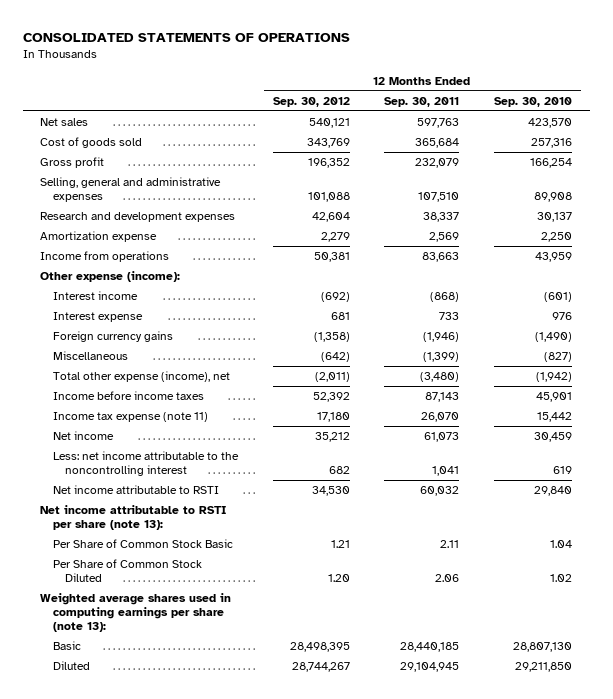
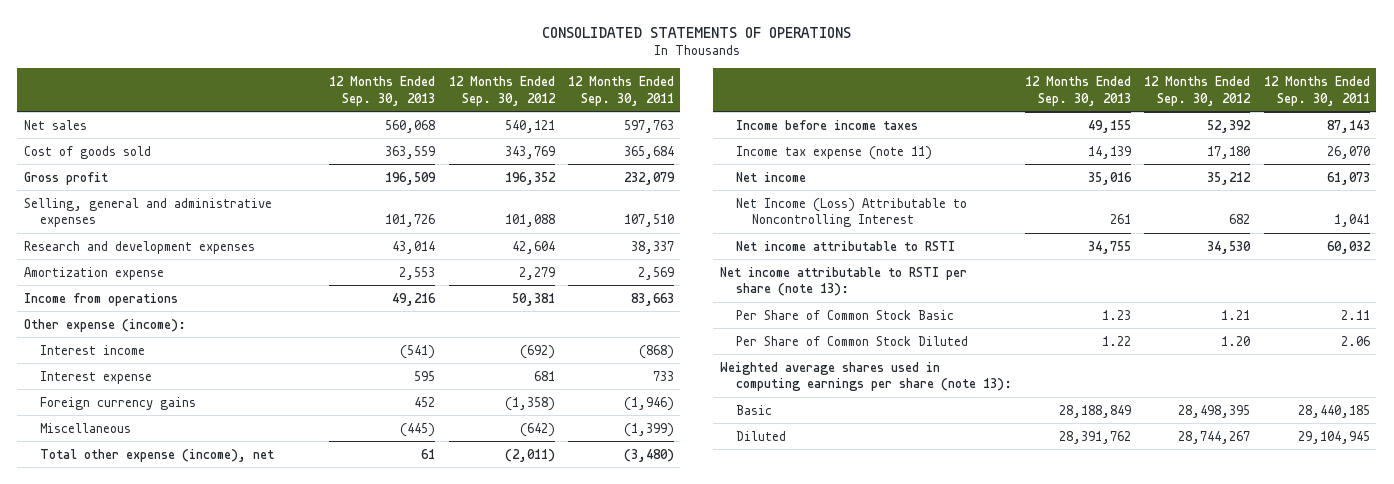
- | 12 Months Ended Sep. 30, 2012 | 12 Months Ended Sep. 30, 2011 | 12 Months Ended Sep. 30, 2010
+ | 12 Months Ended Sep. 30, 2013 | 12 Months Ended Sep. 30, 2012 | 12 Months Ended Sep. 30, 2011
- Less: net income attributable to the noncontrolling interest | 682 | 1,041 | 619
+ Net Income (Loss) Attributable to Noncontrolling Interest | 261 | 682 | 1,041

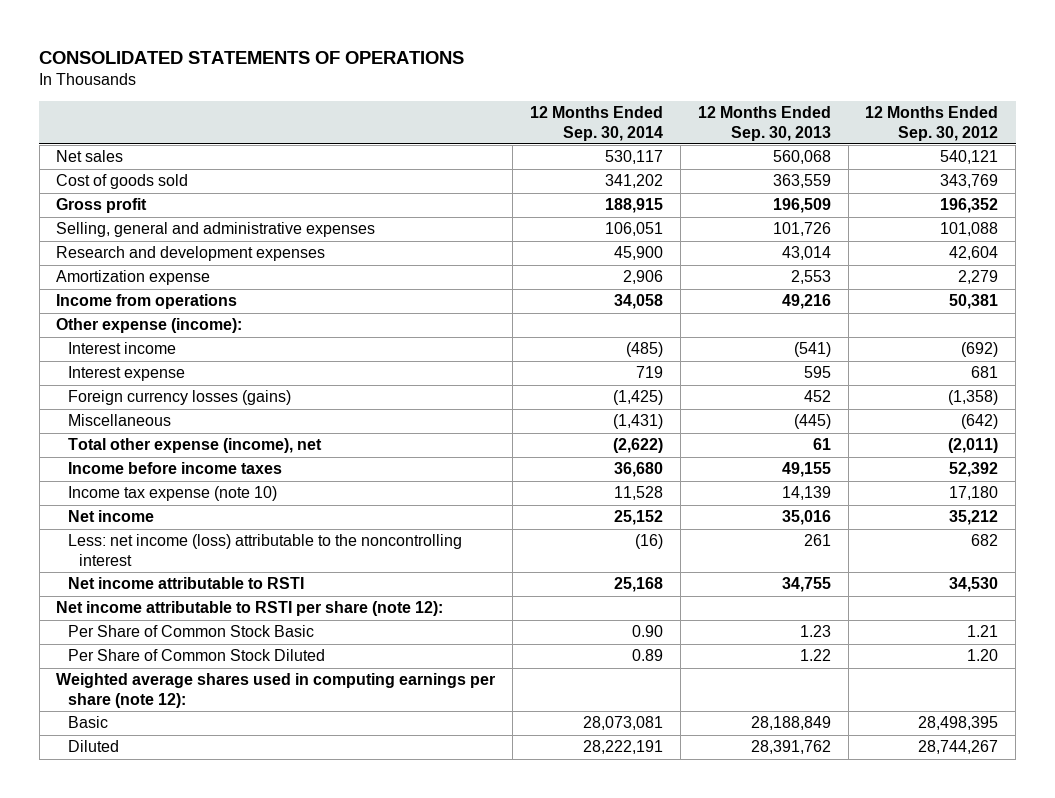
- | 12 Months Ended Sep. 30, 2013 | 12 Months Ended Sep. 30, 2012 | 12 Months Ended Sep. 30, 2011
+ | 12 Months Ended Sep. 30, 2014 | 12 Months Ended Sep. 30, 2013 | 12 Months Ended Sep. 30, 2012
- Foreign currency gains | 452 | (1,358) | (1,946)
+ Foreign currency losses (gains) | (1,425) | 452 | (1,358)
- Income tax expense (note 11) | 14,139 | 17,180 | 26,070
+ Income tax expense (note 10) | 11,528 | 14,139 | 17,180
- Net Income (Loss) Attributable to Noncontrolling Interest | 261 | 682 | 1,041
+ Less: net income (loss) attributable to the noncontrolling interest | (16) | 261 | 682
- Net income attributable to RSTI per share (note 13):
+ Net income attributable to RSTI per share (note 12):
- Weighted average shares used in computing earnings per share (note 13):
+ Weighted average shares used in computing earnings per share (note 12):

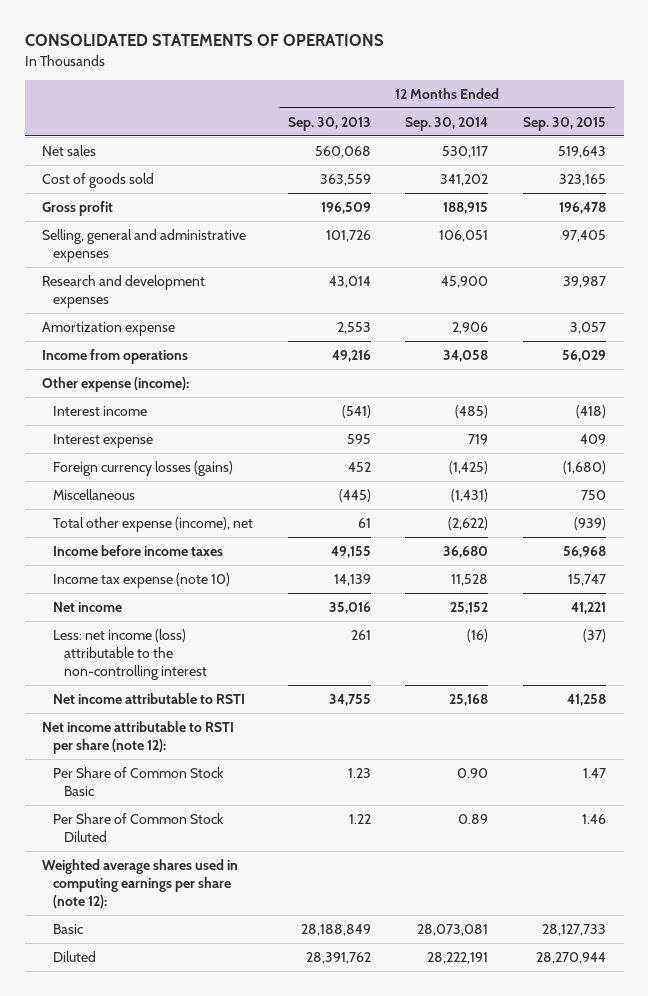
- | 12 Months Ended Sep. 30, 2014 | 12 Months Ended Sep. 30, 2013 | 12 Months Ended Sep. 30, 2012
+ | 12 Months Ended Sep. 30, 2013 | 12 Months Ended Sep. 30, 2014 | 12 Months Ended Sep. 30, 2015
- Less: net income (loss) attributable to the noncontrolling interest | (16) | 261 | 682
+ Less: net income (loss) attributable to the non-controlling interest | 261 | (16) | (37)

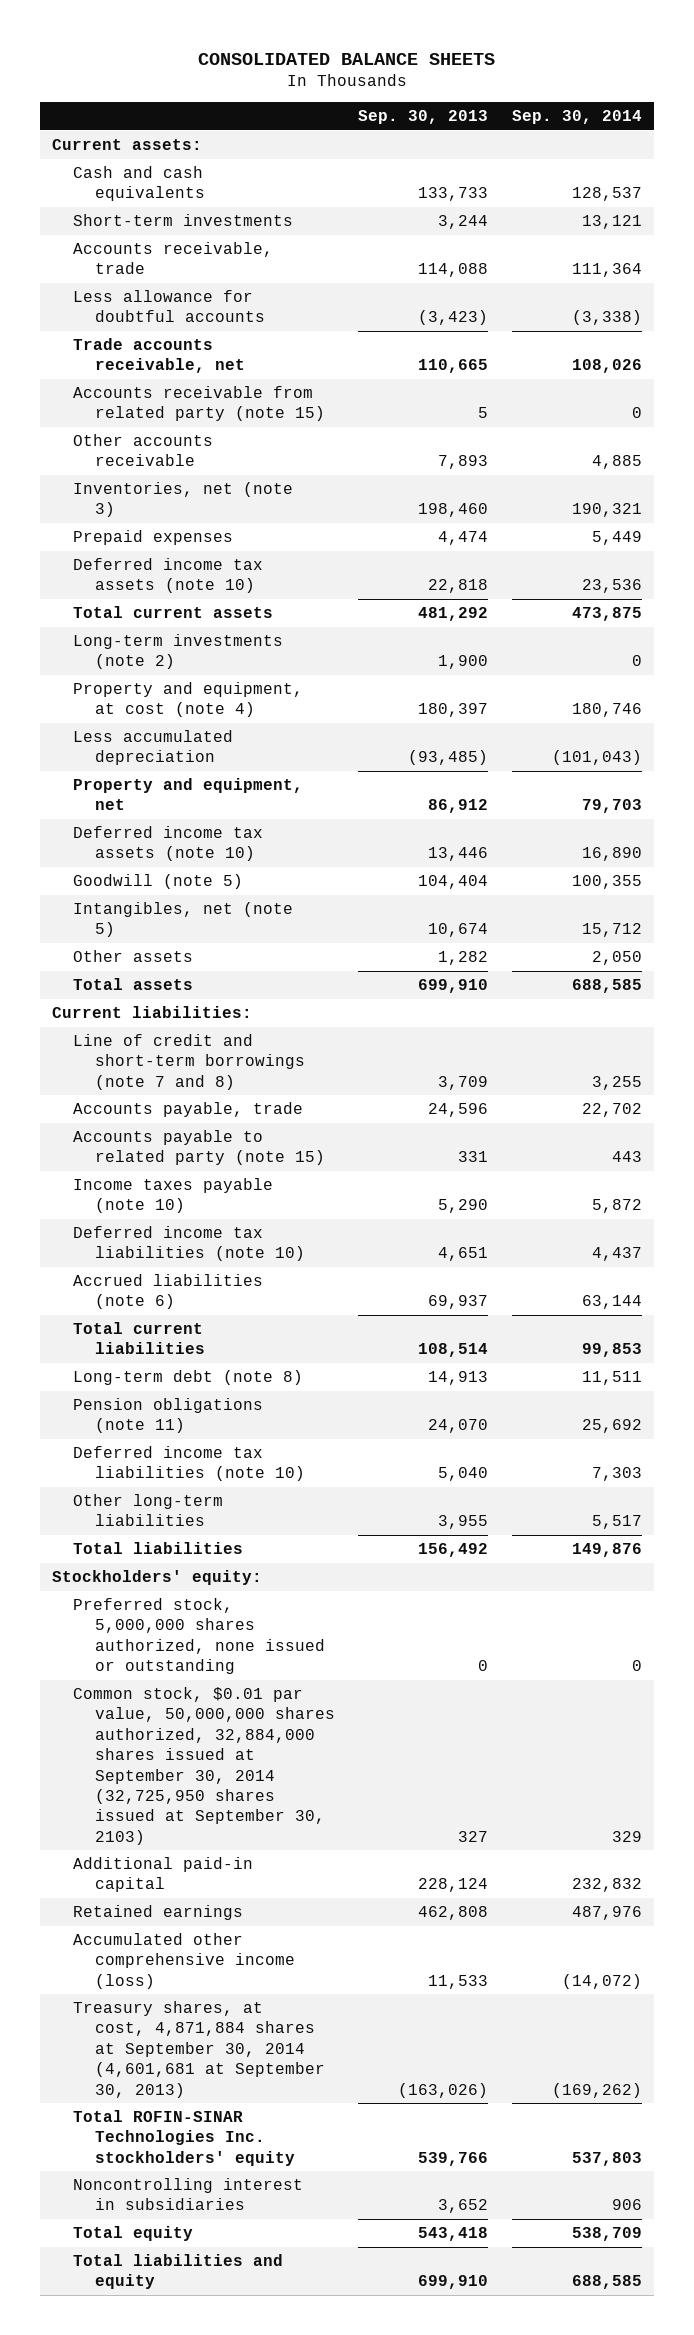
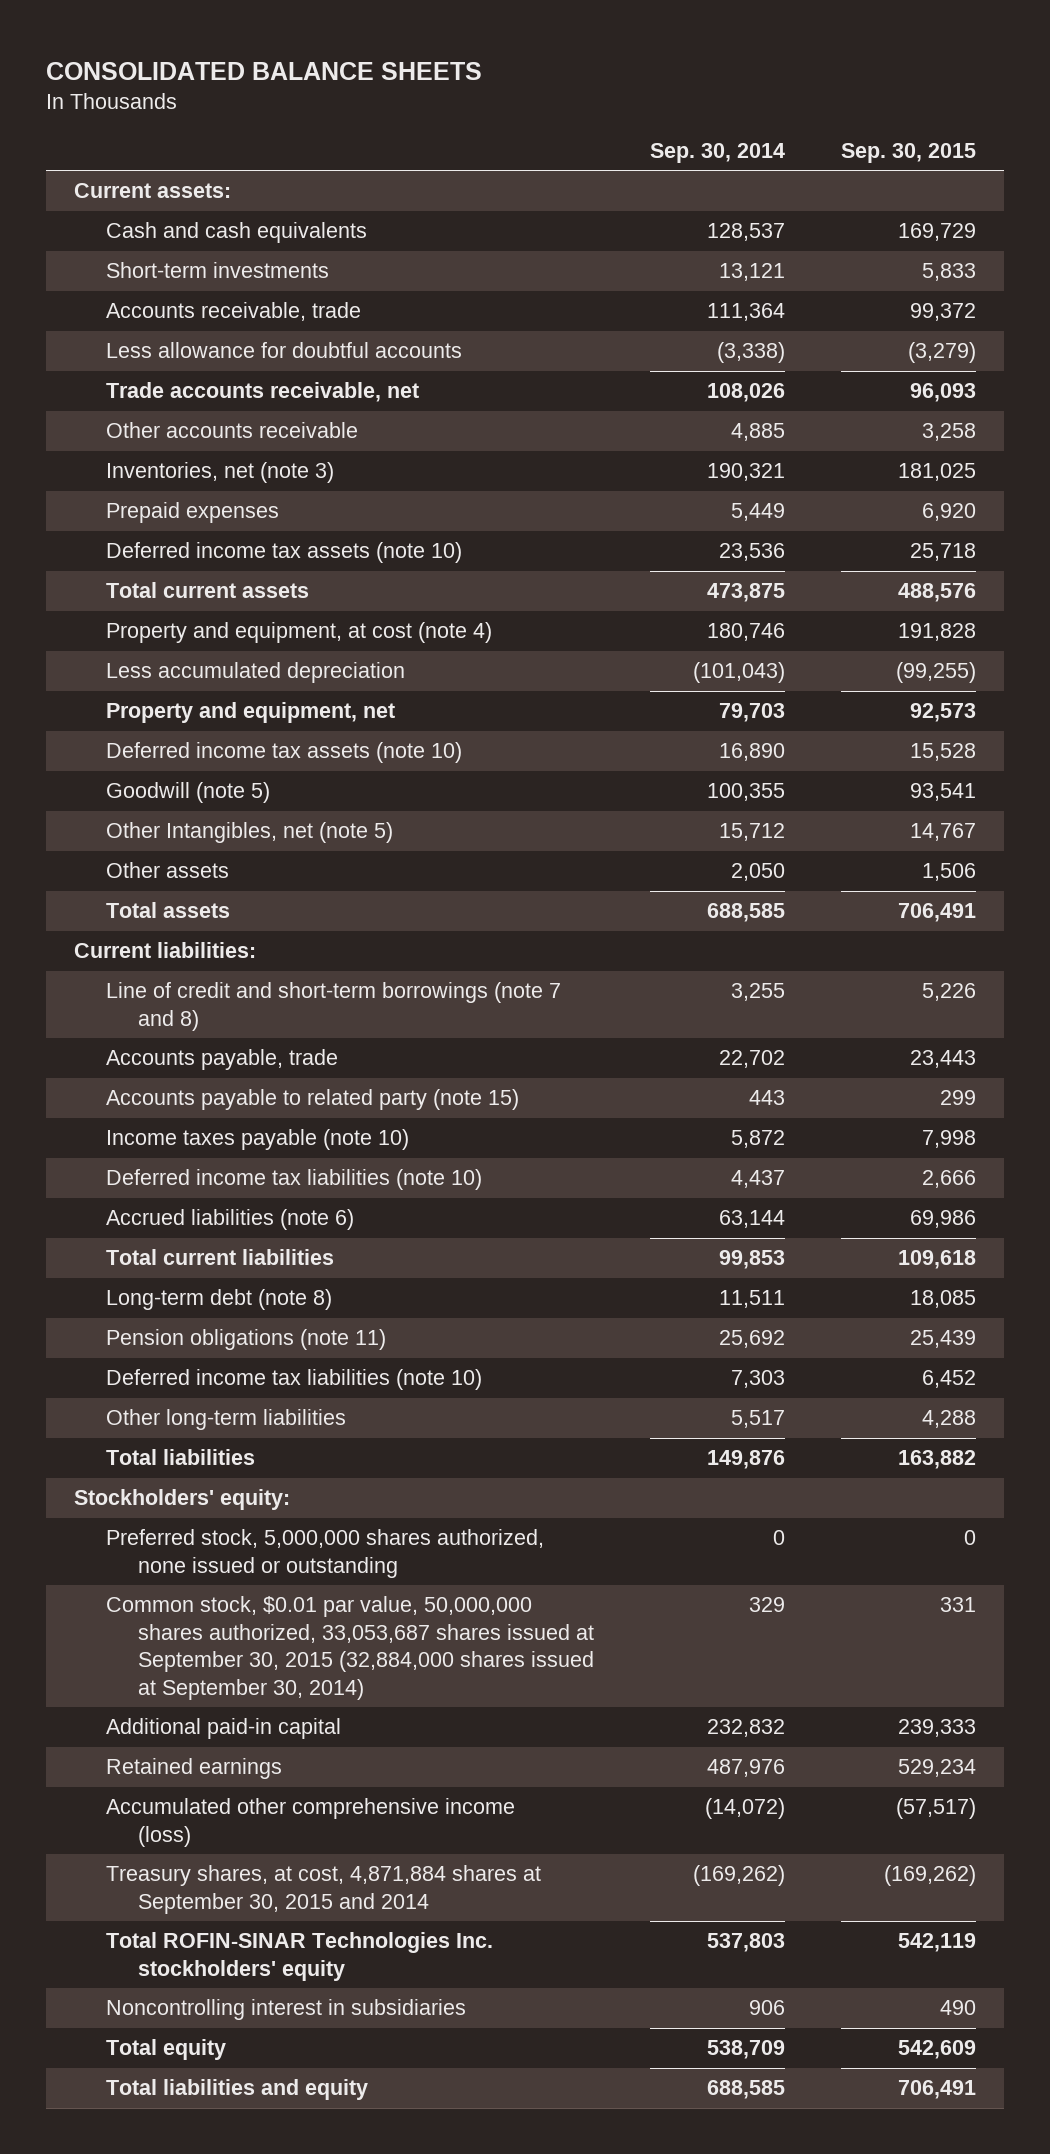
- | Sep. 30, 2013 | Sep. 30, 2014
+ | Sep. 30, 2014 | Sep. 30, 2015
- Accounts receivable from related party (note 15) | 5 | 0
- Long-term investments (note 2) | 1,900 | 0
- Intangibles, net (note 5) | 10,674 | 15,712
+ Other Intangibles, net (note 5) | 15,712 | 14,767
- Common stock, $0.01 par value, 50,000,000 shares authorized, 32,884,000 shares issued at September 30, 2014 (32,725,950 shares issued at September 30, 2103) | 327 | 329
+ Common stock, $0.01 par value, 50,000,000 shares authorized, 33,053,687 shares issued at September 30, 2015 (32,884,000 shares issued at September 30, 2014) | 329 | 331
- Treasury shares, at cost, 4,871,884 shares at September 30, 2014 (4,601,681 at September 30, 2013) | (163,026) | (169,262)
+ Treasury shares, at cost, 4,871,884 shares at September 30, 2015 and 2014 | (169,262) | (169,262)

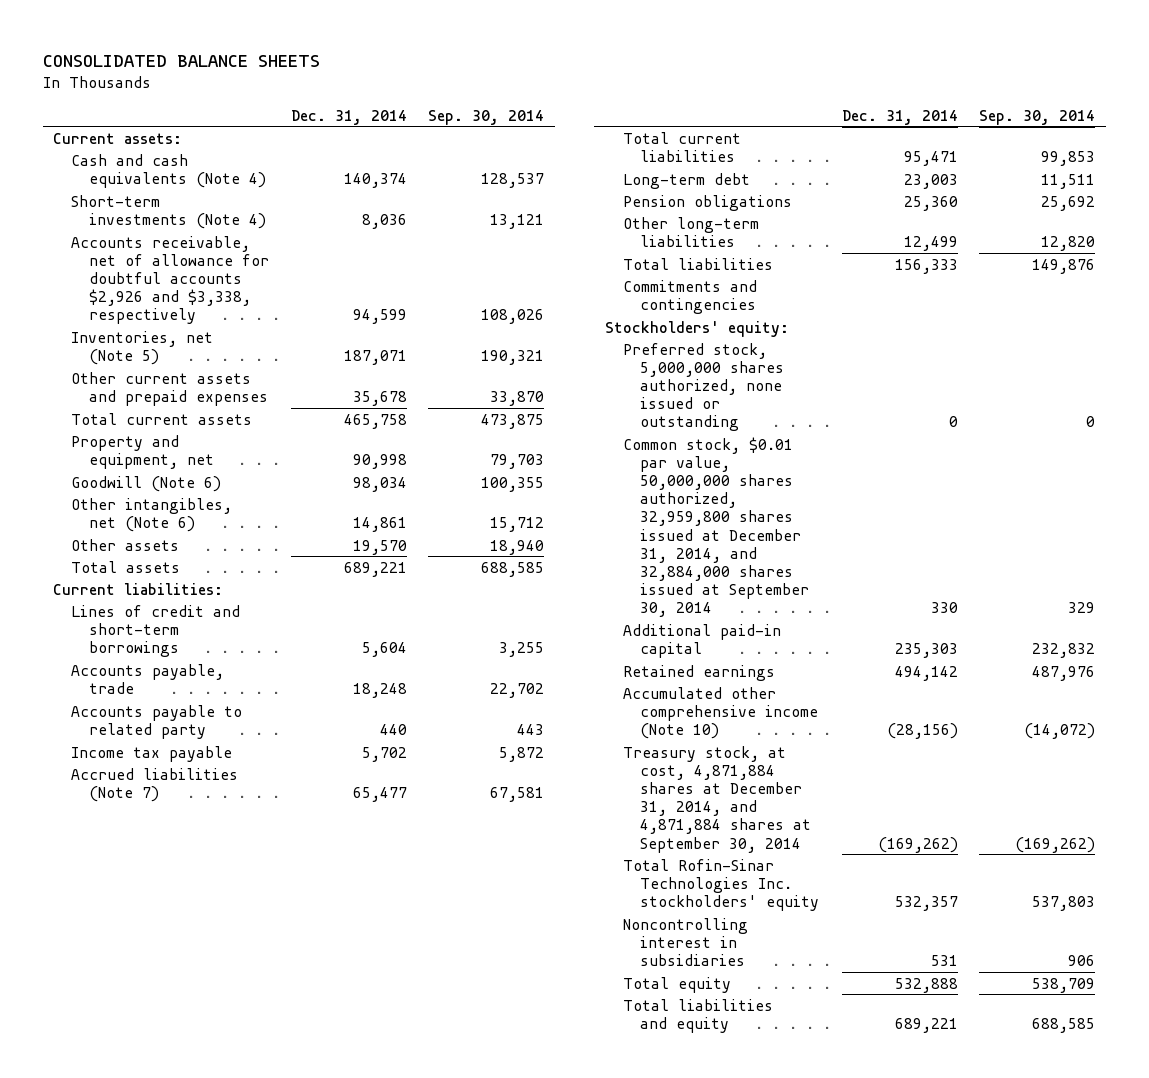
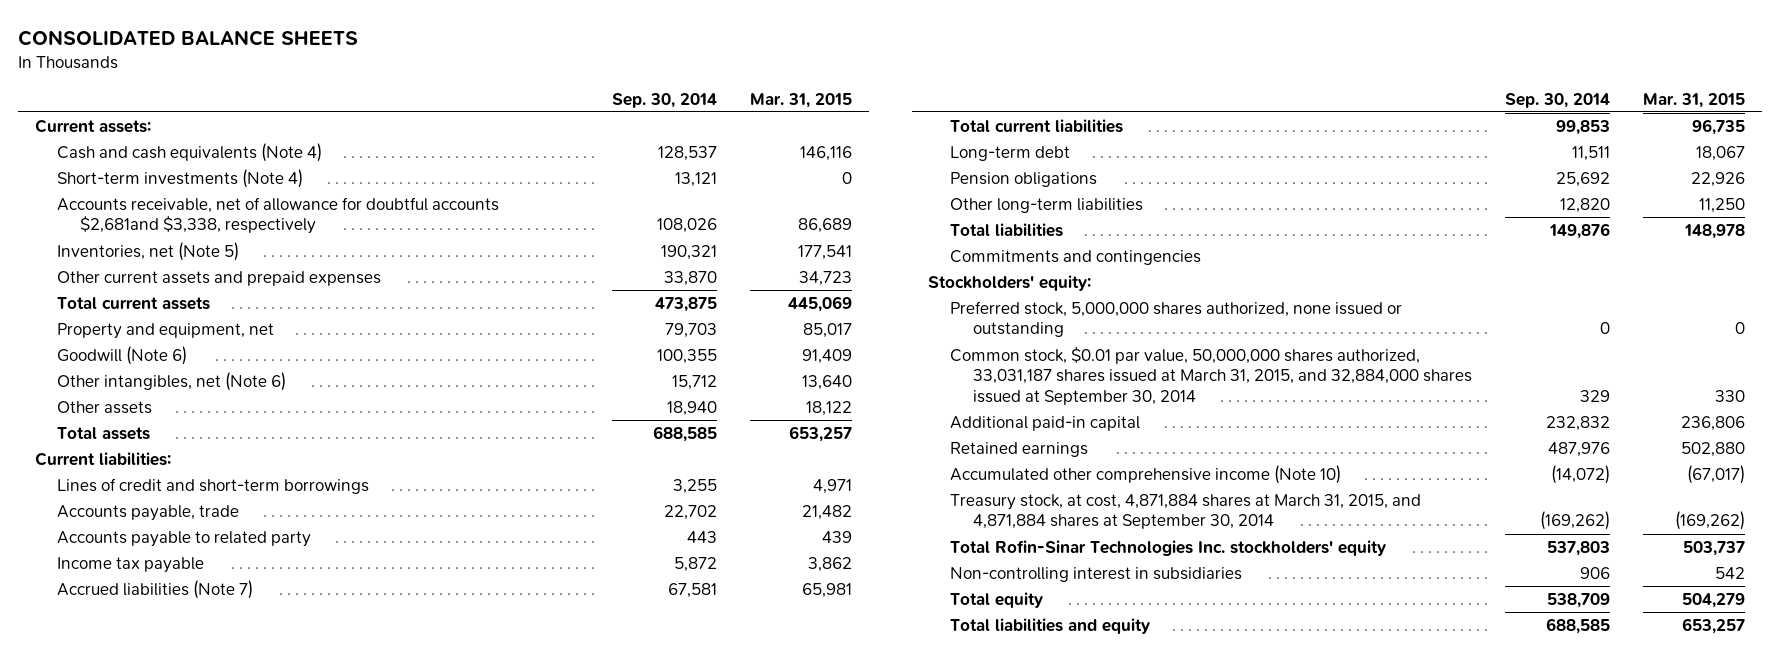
- | Dec. 31, 2014 | Sep. 30, 2014
+ | Sep. 30, 2014 | Mar. 31, 2015
- Accounts receivable, net of allowance for doubtful accounts $2,926 and $3,338, respectively | 94,599 | 108,026
+ Accounts receivable, net of allowance for doubtful accounts $2,681and $3,338, respectively | 108,026 | 86,689
- Common stock, $0.01 par value, 50,000,000 shares authorized, 32,959,800 shares issued at December 31, 2014, and 32,884,000 shares issued at September 30, 2014 | 330 | 329
+ Common stock, $0.01 par value, 50,000,000 shares authorized, 33,031,187 shares issued at March 31, 2015, and 32,884,000 shares issued at September 30, 2014 | 329 | 330
- Treasury stock, at cost, 4,871,884 shares at December 31, 2014, and 4,871,884 shares at September 30, 2014 | (169,262) | (169,262)
+ Treasury stock, at cost, 4,871,884 shares at March 31, 2015, and 4,871,884 shares at September 30, 2014 | (169,262) | (169,262)
- Noncontrolling interest in subsidiaries | 531 | 906
+ Non-controlling interest in subsidiaries | 906 | 542

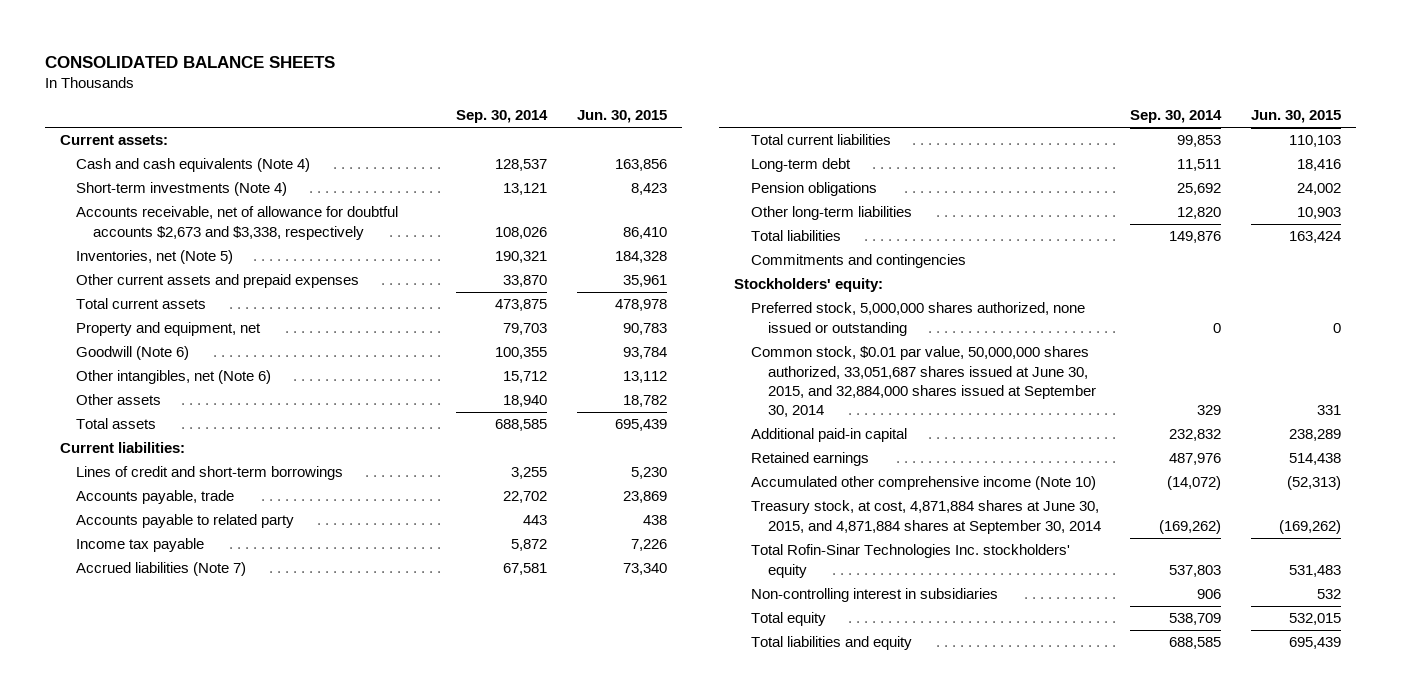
- | Sep. 30, 2014 | Mar. 31, 2015
+ | Sep. 30, 2014 | Jun. 30, 2015
- Accounts receivable, net of allowance for doubtful accounts $2,681and $3,338, respectively | 108,026 | 86,689
+ Accounts receivable, net of allowance for doubtful accounts $2,673 and $3,338, respectively | 108,026 | 86,410
- Common stock, $0.01 par value, 50,000,000 shares authorized, 33,031,187 shares issued at March 31, 2015, and 32,884,000 shares issued at September 30, 2014 | 329 | 330
+ Common stock, $0.01 par value, 50,000,000 shares authorized, 33,051,687 shares issued at June 30, 2015, and 32,884,000 shares issued at September 30, 2014 | 329 | 331
- Treasury stock, at cost, 4,871,884 shares at March 31, 2015, and 4,871,884 shares at September 30, 2014 | (169,262) | (169,262)
+ Treasury stock, at cost, 4,871,884 shares at June 30, 2015, and 4,871,884 shares at September 30, 2014 | (169,262) | (169,262)

